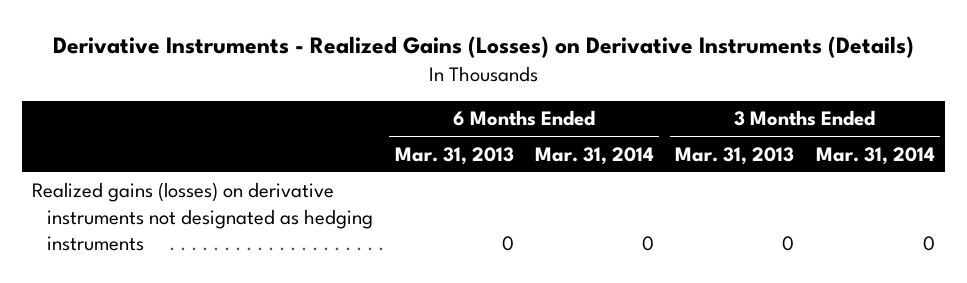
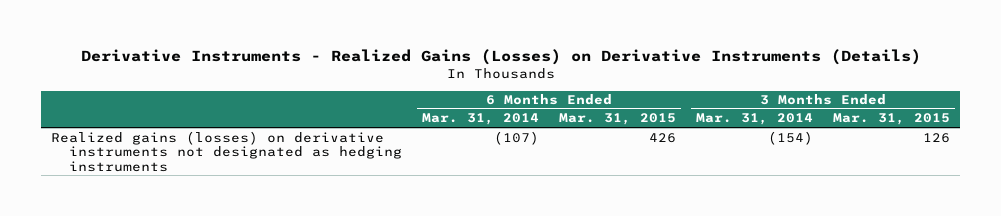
- | 6 Months Ended Mar. 31, 2013 | 6 Months Ended Mar. 31, 2014 | 3 Months Ended Mar. 31, 2013 | 3 Months Ended Mar. 31, 2014
+ | 6 Months Ended Mar. 31, 2014 | 6 Months Ended Mar. 31, 2015 | 3 Months Ended Mar. 31, 2014 | 3 Months Ended Mar. 31, 2015
- Realized gains (losses) on derivative instruments not designated as hedging instruments | 0 | 0 | 0 | 0
+ Realized gains (losses) on derivative instruments not designated as hedging instruments | (107) | 426 | (154) | 126

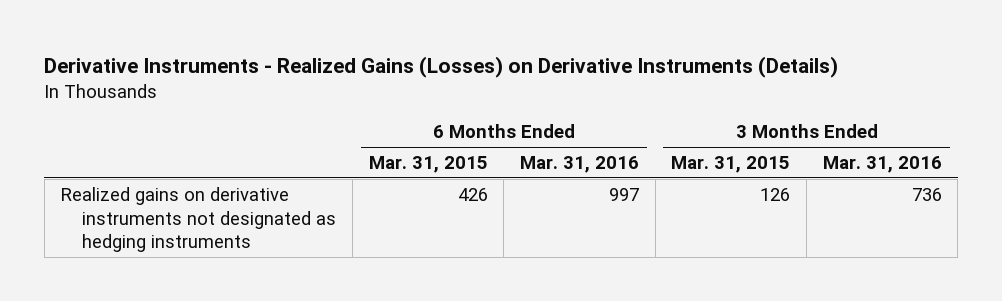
- | 6 Months Ended Mar. 31, 2014 | 6 Months Ended Mar. 31, 2015 | 3 Months Ended Mar. 31, 2014 | 3 Months Ended Mar. 31, 2015
+ | 6 Months Ended Mar. 31, 2015 | 6 Months Ended Mar. 31, 2016 | 3 Months Ended Mar. 31, 2015 | 3 Months Ended Mar. 31, 2016
- Realized gains (losses) on derivative instruments not designated as hedging instruments | (107) | 426 | (154) | 126
+ Realized gains on derivative instruments not designated as hedging instruments | 426 | 997 | 126 | 736

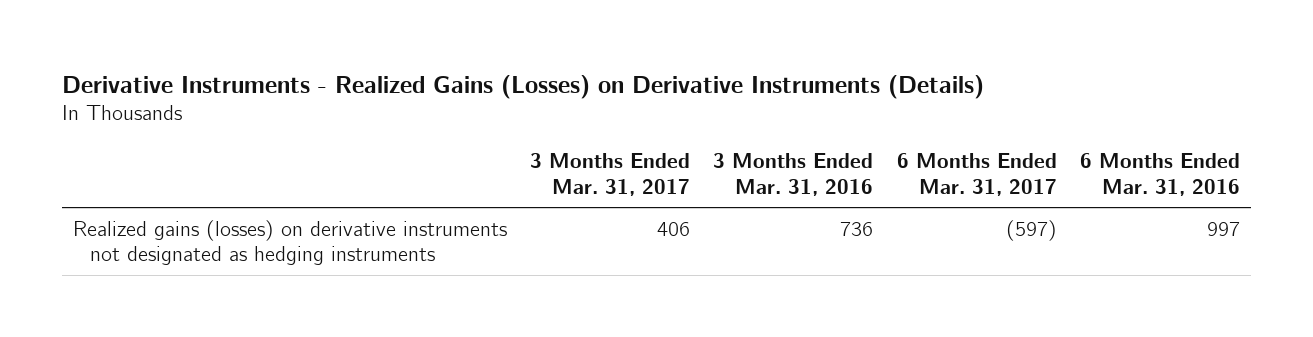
- | 6 Months Ended Mar. 31, 2015 | 6 Months Ended Mar. 31, 2016 | 3 Months Ended Mar. 31, 2015 | 3 Months Ended Mar. 31, 2016
+ | 3 Months Ended Mar. 31, 2017 | 3 Months Ended Mar. 31, 2016 | 6 Months Ended Mar. 31, 2017 | 6 Months Ended Mar. 31, 2016
- Realized gains on derivative instruments not designated as hedging instruments | 426 | 997 | 126 | 736
+ Realized gains (losses) on derivative instruments not designated as hedging instruments | 406 | 736 | (597) | 997

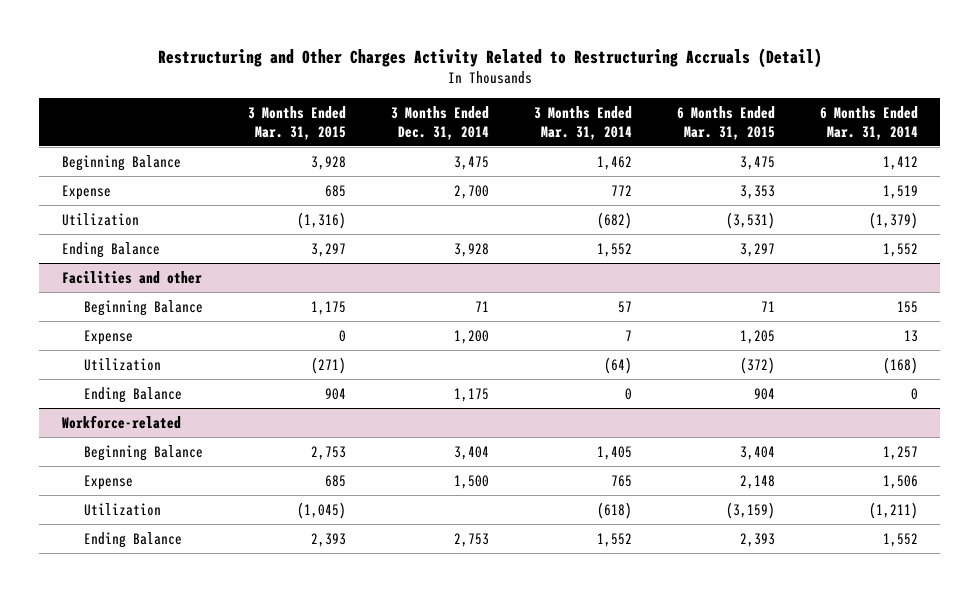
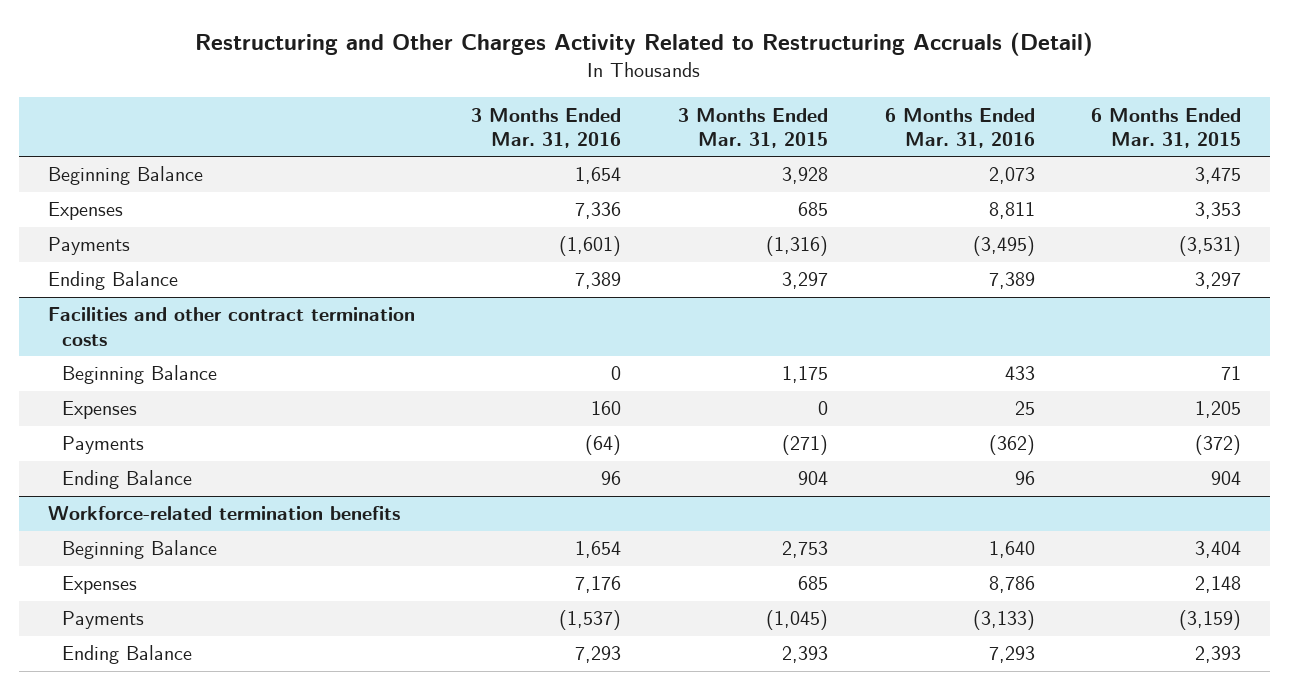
- | 3 Months Ended Mar. 31, 2015 | 3 Months Ended Dec. 31, 2014 | 3 Months Ended Mar. 31, 2014 | 6 Months Ended Mar. 31, 2015 | 6 Months Ended Mar. 31, 2014
+ | 3 Months Ended Mar. 31, 2016 | 3 Months Ended Mar. 31, 2015 | 6 Months Ended Mar. 31, 2016 | 6 Months Ended Mar. 31, 2015
- Expense | 685 | 2,700 | 772 | 3,353 | 1,519
- Utilization | (1,316) | | (682) | (3,531) | (1,379)
+ Expenses | 7,336 | 685 | 8,811 | 3,353
+ Payments | (1,601) | (1,316) | (3,495) | (3,531)
- Facilities and other
+ Facilities and other contract termination costs
- Expense | 0 | 1,200 | 7 | 1,205 | 13
- Utilization | (271) | | (64) | (372) | (168)
+ Expenses | 160 | 0 | 25 | 1,205
+ Payments | (64) | (271) | (362) | (372)
- Workforce-related
+ Workforce-related termination benefits
- Expense | 685 | 1,500 | 765 | 2,148 | 1,506
- Utilization | (1,045) | | (618) | (3,159) | (1,211)
+ Expenses | 7,176 | 685 | 8,786 | 2,148
+ Payments | (1,537) | (1,045) | (3,133) | (3,159)

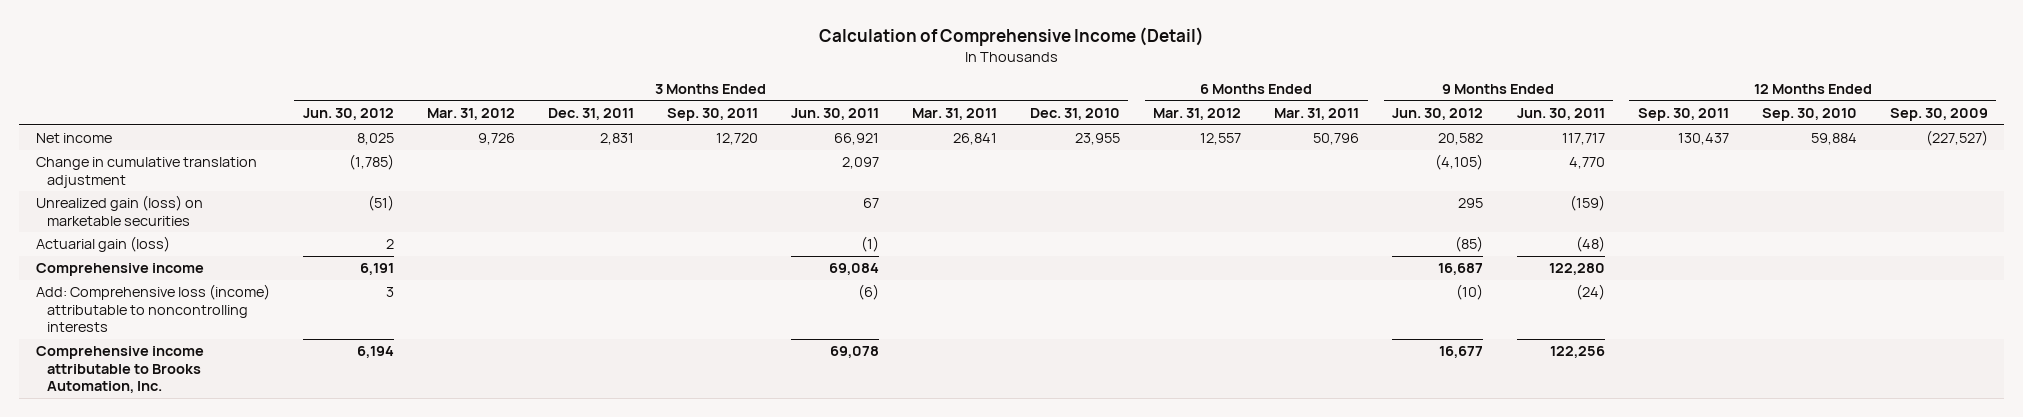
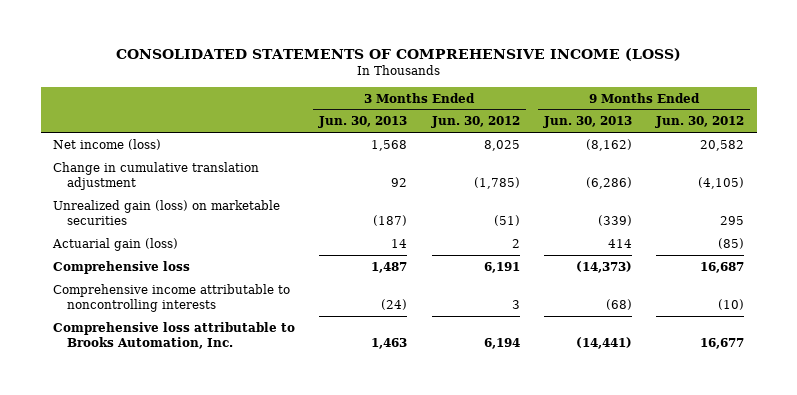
- Calculation of Comprehensive Income (Detail)
+ CONSOLIDATED STATEMENTS OF COMPREHENSIVE INCOME (LOSS)
- | 3 Months Ended Jun. 30, 2012 | 3 Months Ended Mar. 31, 2012 | 3 Months Ended Dec. 31, 2011 | 3 Months Ended Sep. 30, 2011 | 3 Months Ended Jun. 30, 2011 | 3 Months Ended Mar. 31, 2011 | 3 Months Ended Dec. 31, 2010 | 6 Months Ended Mar. 31, 2012 | 6 Months Ended Mar. 31, 2011 | 9 Months Ended Jun. 30, 2012 | 9 Months Ended Jun. 30, 2011 | 12 Months Ended Sep. 30, 2011 | 12 Months Ended Sep. 30, 2010 | 12 Months Ended Sep. 30, 2009
+ | 3 Months Ended Jun. 30, 2013 | 3 Months Ended Jun. 30, 2012 | 9 Months Ended Jun. 30, 2013 | 9 Months Ended Jun. 30, 2012
- Net income | 8,025 | 9,726 | 2,831 | 12,720 | 66,921 | 26,841 | 23,955 | 12,557 | 50,796 | 20,582 | 117,717 | 130,437 | 59,884 | (227,527)
+ Net income (loss) | 1,568 | 8,025 | (8,162) | 20,582
- Comprehensive income | 6,191 | | | | 69,084 | | | | | 16,687 | 122,280 | | |
- Add: Comprehensive loss (income) attributable to noncontrolling interests | 3 | | | | (6) | | | | | (10) | (24) | | |
- Comprehensive income attributable to Brooks Automation, Inc. | 6,194 | | | | 69,078 | | | | | 16,677 | 122,256 | | |
+ Comprehensive loss | 1,487 | 6,191 | (14,373) | 16,687
+ Comprehensive income attributable to noncontrolling interests | (24) | 3 | (68) | (10)
+ Comprehensive loss attributable to Brooks Automation, Inc. | 1,463 | 6,194 | (14,441) | 16,677

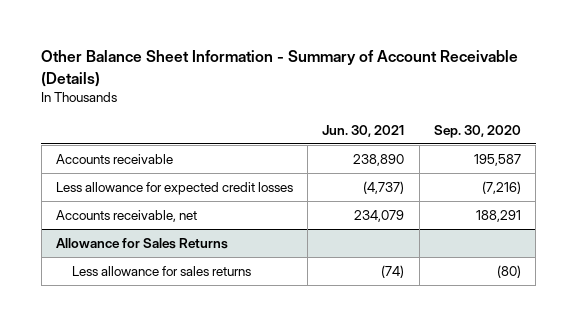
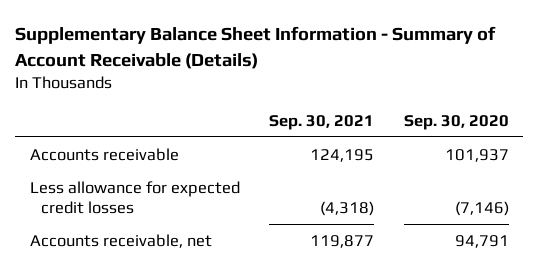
- Other Balance Sheet Information - Summary of Account Receivable (Details)
+ Supplementary Balance Sheet Information - Summary of Account Receivable (Details)
- | Jun. 30, 2021 | Sep. 30, 2020
+ | Sep. 30, 2021 | Sep. 30, 2020
- Accounts receivable | 238,890 | 195,587
- Less allowance for expected credit losses | (4,737) | (7,216)
- Accounts receivable, net | 234,079 | 188,291
- Allowance for Sales Returns
- Less allowance for sales returns | (74) | (80)
+ Accounts receivable | 124,195 | 101,937
+ Less allowance for expected credit losses | (4,318) | (7,146)
+ Accounts receivable, net | 119,877 | 94,791

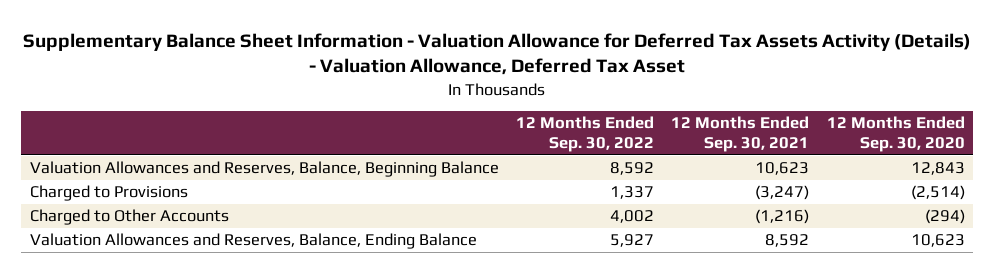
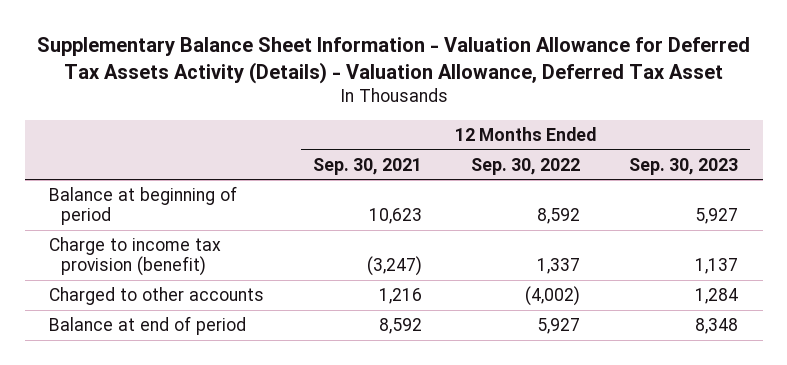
- | 12 Months Ended Sep. 30, 2022 | 12 Months Ended Sep. 30, 2021 | 12 Months Ended Sep. 30, 2020
+ | 12 Months Ended Sep. 30, 2021 | 12 Months Ended Sep. 30, 2022 | 12 Months Ended Sep. 30, 2023
- Valuation Allowances and Reserves, Balance, Beginning Balance | 8,592 | 10,623 | 12,843
- Charged to Provisions | 1,337 | (3,247) | (2,514)
- Charged to Other Accounts | 4,002 | (1,216) | (294)
- Valuation Allowances and Reserves, Balance, Ending Balance | 5,927 | 8,592 | 10,623
+ Balance at beginning of period | 10,623 | 8,592 | 5,927
+ Charge to income tax provision (benefit) | (3,247) | 1,337 | 1,137
+ Charged to other accounts | 1,216 | (4,002) | 1,284
+ Balance at end of period | 8,592 | 5,927 | 8,348

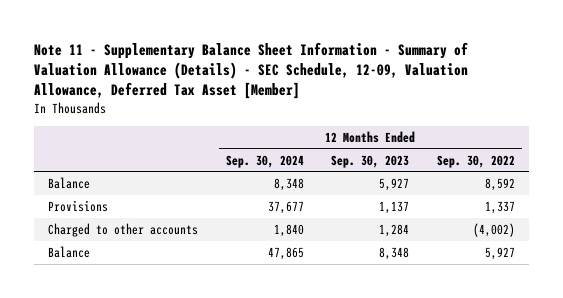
- Supplementary Balance Sheet Information - Valuation Allowance for Deferred Tax Assets Activity (Details) - Valuation Allowance, Deferred Tax Asset
+ Note 11 - Supplementary Balance Sheet Information - Summary of Valuation Allowance (Details) - SEC Schedule, 12-09, Valuation Allowance, Deferred Tax Asset [Member]
- | 12 Months Ended Sep. 30, 2021 | 12 Months Ended Sep. 30, 2022 | 12 Months Ended Sep. 30, 2023
+ | 12 Months Ended Sep. 30, 2024 | 12 Months Ended Sep. 30, 2023 | 12 Months Ended Sep. 30, 2022
- Balance at beginning of period | 10,623 | 8,592 | 5,927
- Charge to income tax provision (benefit) | (3,247) | 1,337 | 1,137
+ Balance | 8,348 | 5,927 | 8,592
+ Provisions | 37,677 | 1,137 | 1,337
- Balance at end of period | 8,592 | 5,927 | 8,348
+ Balance | 47,865 | 8,348 | 5,927

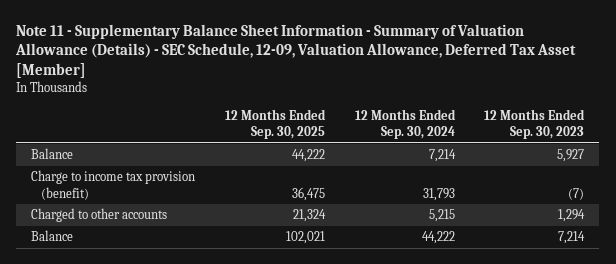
- | 12 Months Ended Sep. 30, 2024 | 12 Months Ended Sep. 30, 2023 | 12 Months Ended Sep. 30, 2022
+ | 12 Months Ended Sep. 30, 2025 | 12 Months Ended Sep. 30, 2024 | 12 Months Ended Sep. 30, 2023
- Balance | 8,348 | 5,927 | 8,592
- Provisions | 37,677 | 1,137 | 1,337
- Charged to other accounts | 1,840 | 1,284 | (4,002)
- Balance | 47,865 | 8,348 | 5,927
+ Balance | 44,222 | 7,214 | 5,927
+ Charge to income tax provision (benefit) | 36,475 | 31,793 | (7)
+ Charged to other accounts | 21,324 | 5,215 | 1,294
+ Balance | 102,021 | 44,222 | 7,214

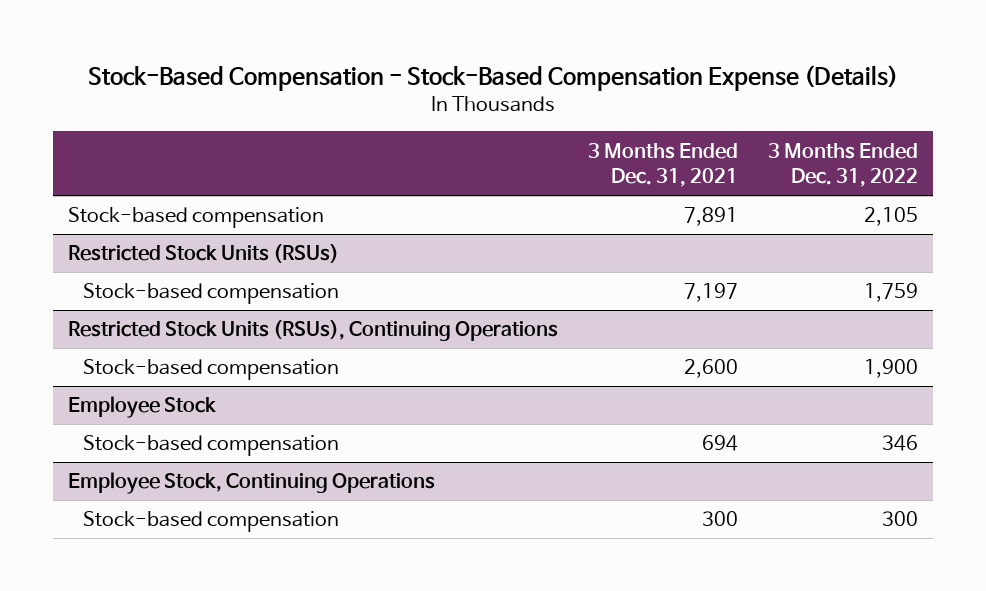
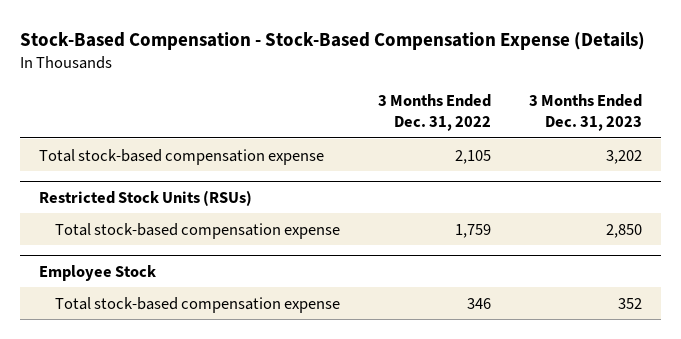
- | 3 Months Ended Dec. 31, 2021 | 3 Months Ended Dec. 31, 2022
+ | 3 Months Ended Dec. 31, 2022 | 3 Months Ended Dec. 31, 2023
- Stock-based compensation | 7,891 | 2,105
+ Total stock-based compensation expense | 2,105 | 3,202
@ Restricted Stock Units (RSUs)
- Stock-based compensation | 7,197 | 1,759
- Restricted Stock Units (RSUs), Continuing Operations
- Stock-based compensation | 2,600 | 1,900
@ Restricted Stock Units (RSUs)
+ Total stock-based compensation expense | 1,759 | 2,850
@ Employee Stock
- Stock-based compensation | 694 | 346
- Employee Stock, Continuing Operations
- Stock-based compensation | 300 | 300
@ Employee Stock
+ Total stock-based compensation expense | 346 | 352

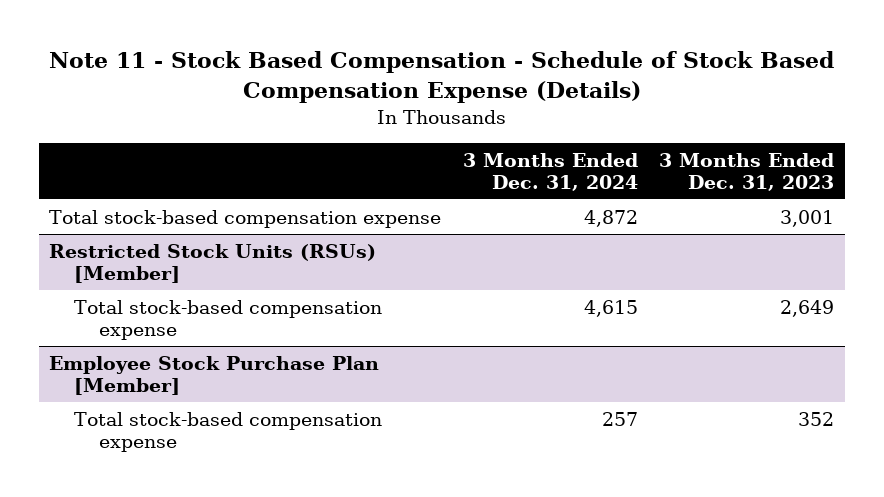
- Stock-Based Compensation - Stock-Based Compensation Expense (Details)
+ Note 11 - Stock Based Compensation - Schedule of Stock Based Compensation Expense (Details)
- | 3 Months Ended Dec. 31, 2022 | 3 Months Ended Dec. 31, 2023
+ | 3 Months Ended Dec. 31, 2024 | 3 Months Ended Dec. 31, 2023
- Total stock-based compensation expense | 2,105 | 3,202
- Restricted Stock Units (RSUs)
- Total stock-based compensation expense | 1,759 | 2,850
- Employee Stock
+ Total stock-based compensation expense | 4,872 | 3,001
+ Restricted Stock Units (RSUs) [Member]
+ Total stock-based compensation expense | 4,615 | 2,649
+ Employee Stock Purchase Plan [Member]

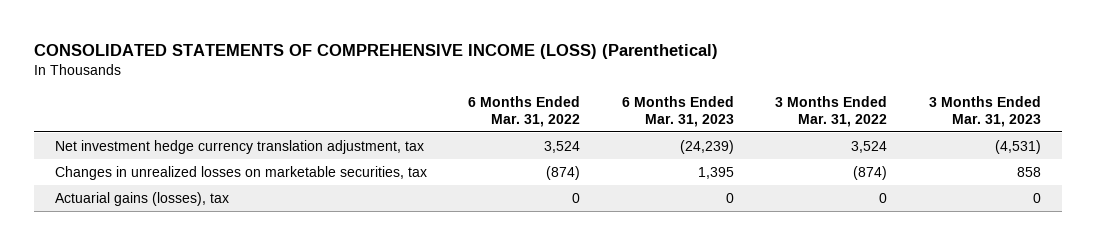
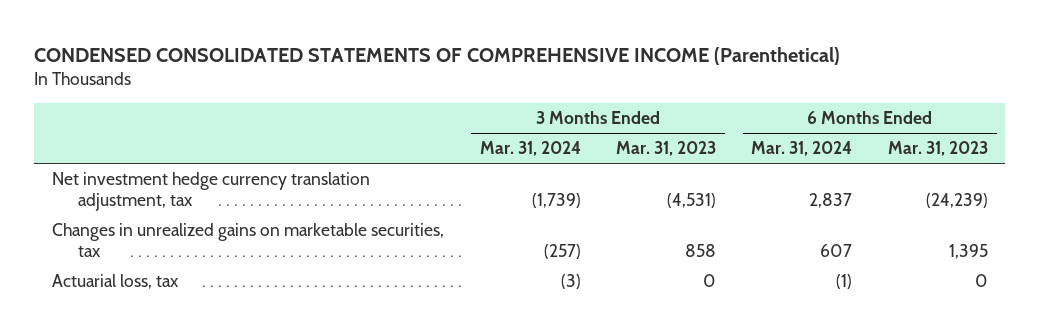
- CONSOLIDATED STATEMENTS OF COMPREHENSIVE INCOME (LOSS) (Parenthetical)
+ CONDENSED CONSOLIDATED STATEMENTS OF COMPREHENSIVE INCOME (Parenthetical)
- | 6 Months Ended Mar. 31, 2022 | 6 Months Ended Mar. 31, 2023 | 3 Months Ended Mar. 31, 2022 | 3 Months Ended Mar. 31, 2023
+ | 3 Months Ended Mar. 31, 2024 | 3 Months Ended Mar. 31, 2023 | 6 Months Ended Mar. 31, 2024 | 6 Months Ended Mar. 31, 2023
- Changes in unrealized losses on marketable securities, tax | (874) | 1,395 | (874) | 858
- Actuarial gains (losses), tax | 0 | 0 | 0 | 0
+ Changes in unrealized gains on marketable securities, tax | (257) | 858 | 607 | 1,395
+ Actuarial loss, tax | (3) | 0 | (1) | 0

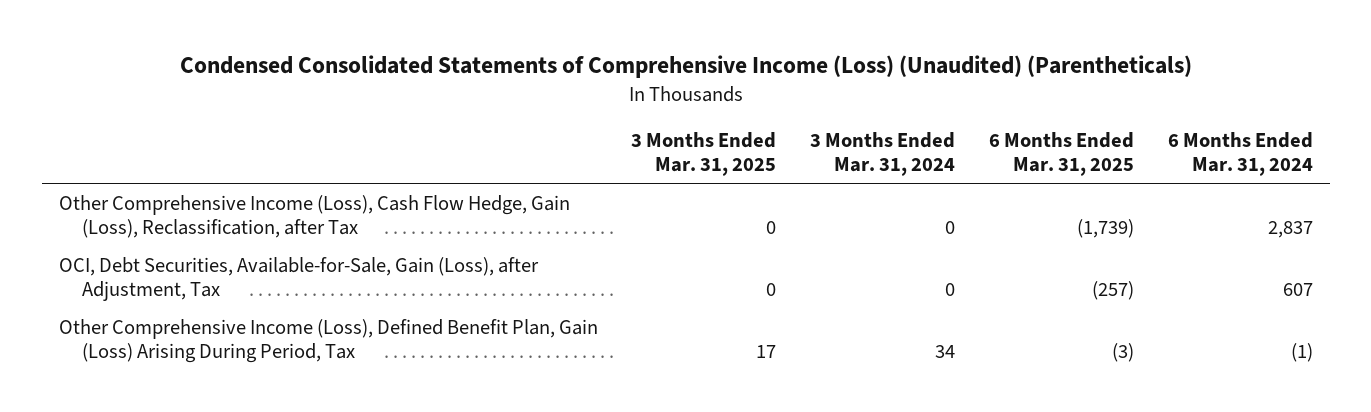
- CONDENSED CONSOLIDATED STATEMENTS OF COMPREHENSIVE INCOME (Parenthetical)
+ Condensed Consolidated Statements of Comprehensive Income (Loss) (Unaudited) (Parentheticals)
- | 3 Months Ended Mar. 31, 2024 | 3 Months Ended Mar. 31, 2023 | 6 Months Ended Mar. 31, 2024 | 6 Months Ended Mar. 31, 2023
+ | 3 Months Ended Mar. 31, 2025 | 3 Months Ended Mar. 31, 2024 | 6 Months Ended Mar. 31, 2025 | 6 Months Ended Mar. 31, 2024
- Net investment hedge currency translation adjustment, tax | (1,739) | (4,531) | 2,837 | (24,239)
- Changes in unrealized gains on marketable securities, tax | (257) | 858 | 607 | 1,395
- Actuarial loss, tax | (3) | 0 | (1) | 0
+ Other Comprehensive Income (Loss), Cash Flow Hedge, Gain (Loss), Reclassification, after Tax | 0 | 0 | (1,739) | 2,837
+ OCI, Debt Securities, Available-for-Sale, Gain (Loss), after Adjustment, Tax | 0 | 0 | (257) | 607
+ Other Comprehensive Income (Loss), Defined Benefit Plan, Gain (Loss) Arising During Period, Tax | 17 | 34 | (3) | (1)

